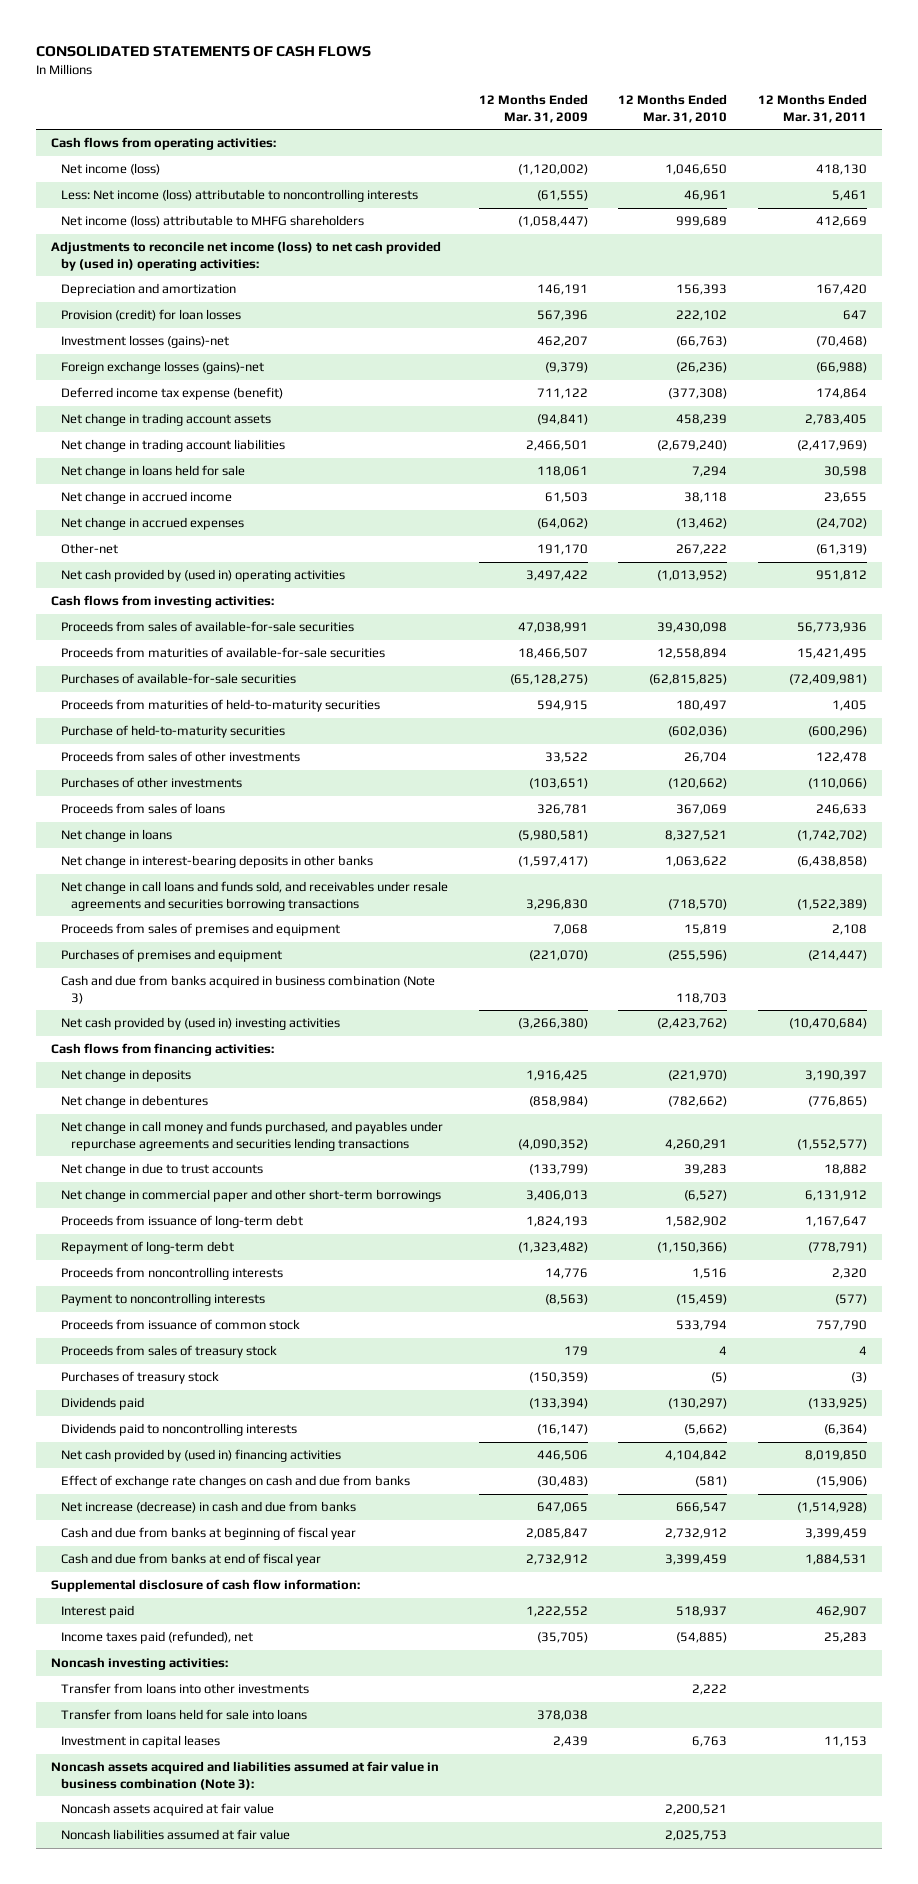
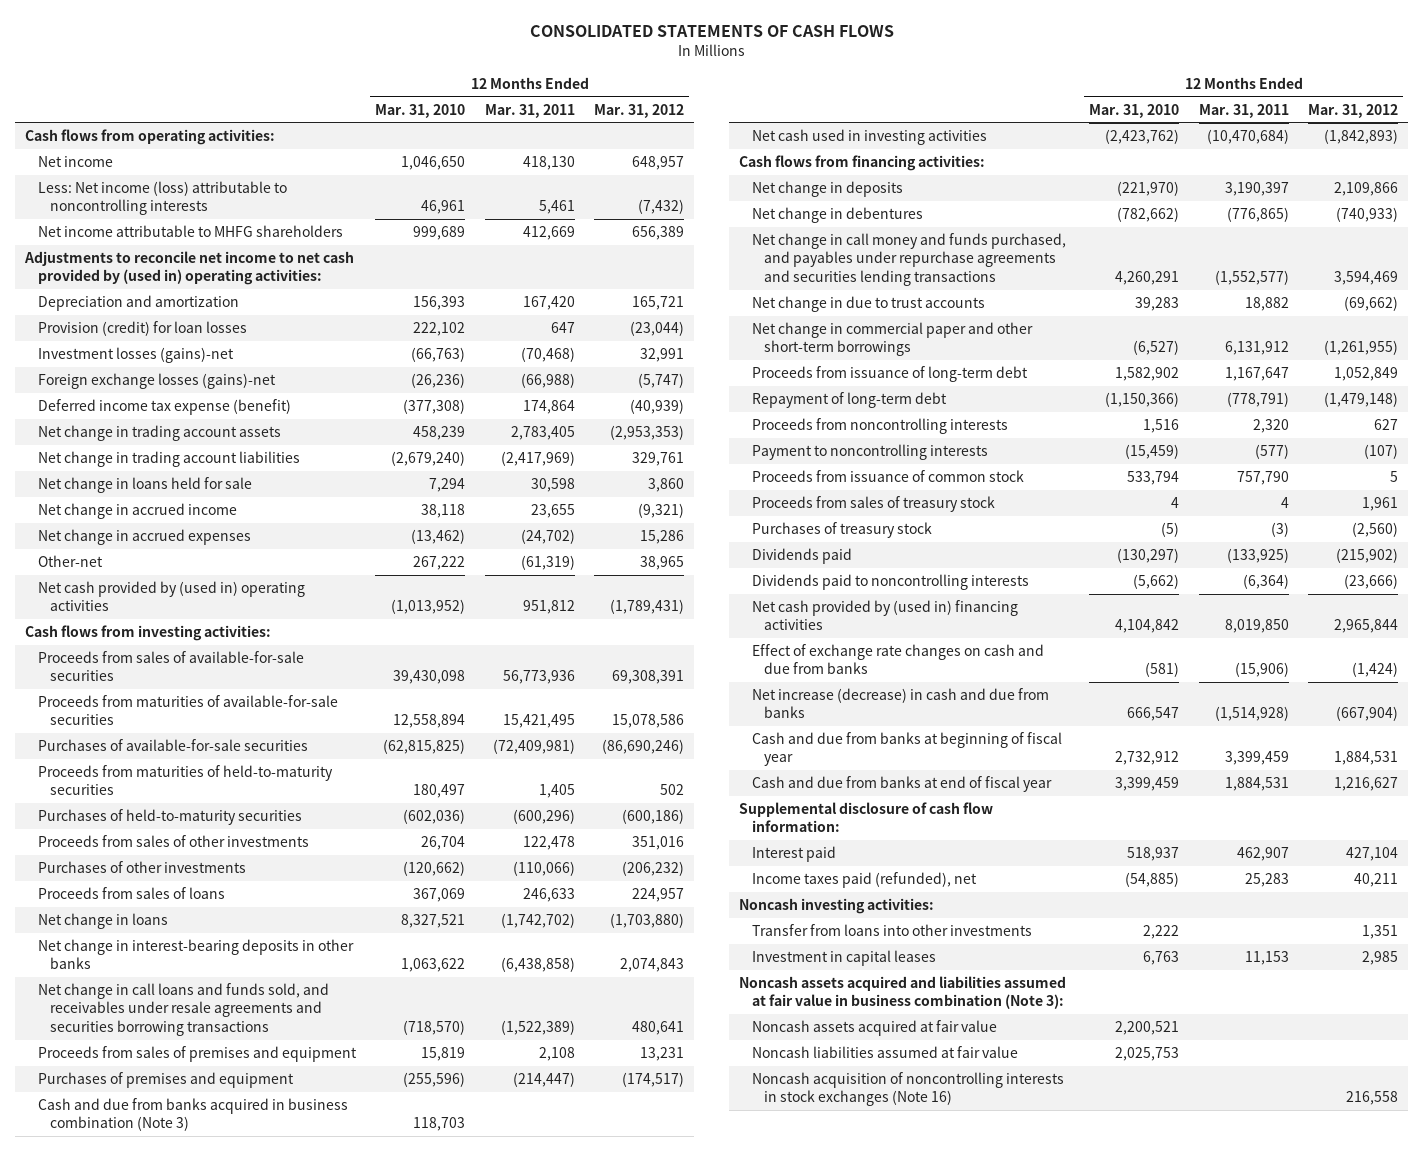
- | 12 Months Ended Mar. 31, 2009 | 12 Months Ended Mar. 31, 2010 | 12 Months Ended Mar. 31, 2011
+ | 12 Months Ended Mar. 31, 2010 | 12 Months Ended Mar. 31, 2011 | 12 Months Ended Mar. 31, 2012
- Net income (loss) | (1,120,002) | 1,046,650 | 418,130
+ Net income | 1,046,650 | 418,130 | 648,957
- Net income (loss) attributable to MHFG shareholders | (1,058,447) | 999,689 | 412,669
- Adjustments to reconcile net income (loss) to net cash provided by (used in) operating activities:
+ Net income attributable to MHFG shareholders | 999,689 | 412,669 | 656,389
+ Adjustments to reconcile net income to net cash provided by (used in) operating activities:
- Purchase of held-to-maturity securities | | (602,036) | (600,296)
+ Purchases of held-to-maturity securities | (602,036) | (600,296) | (600,186)
- Net cash provided by (used in) investing activities | (3,266,380) | (2,423,762) | (10,470,684)
+ Net cash used in investing activities | (2,423,762) | (10,470,684) | (1,842,893)
- Transfer from loans held for sale into loans | 378,038 | |
+ Noncash acquisition of noncontrolling interests in stock exchanges (Note 16) | | | 216,558

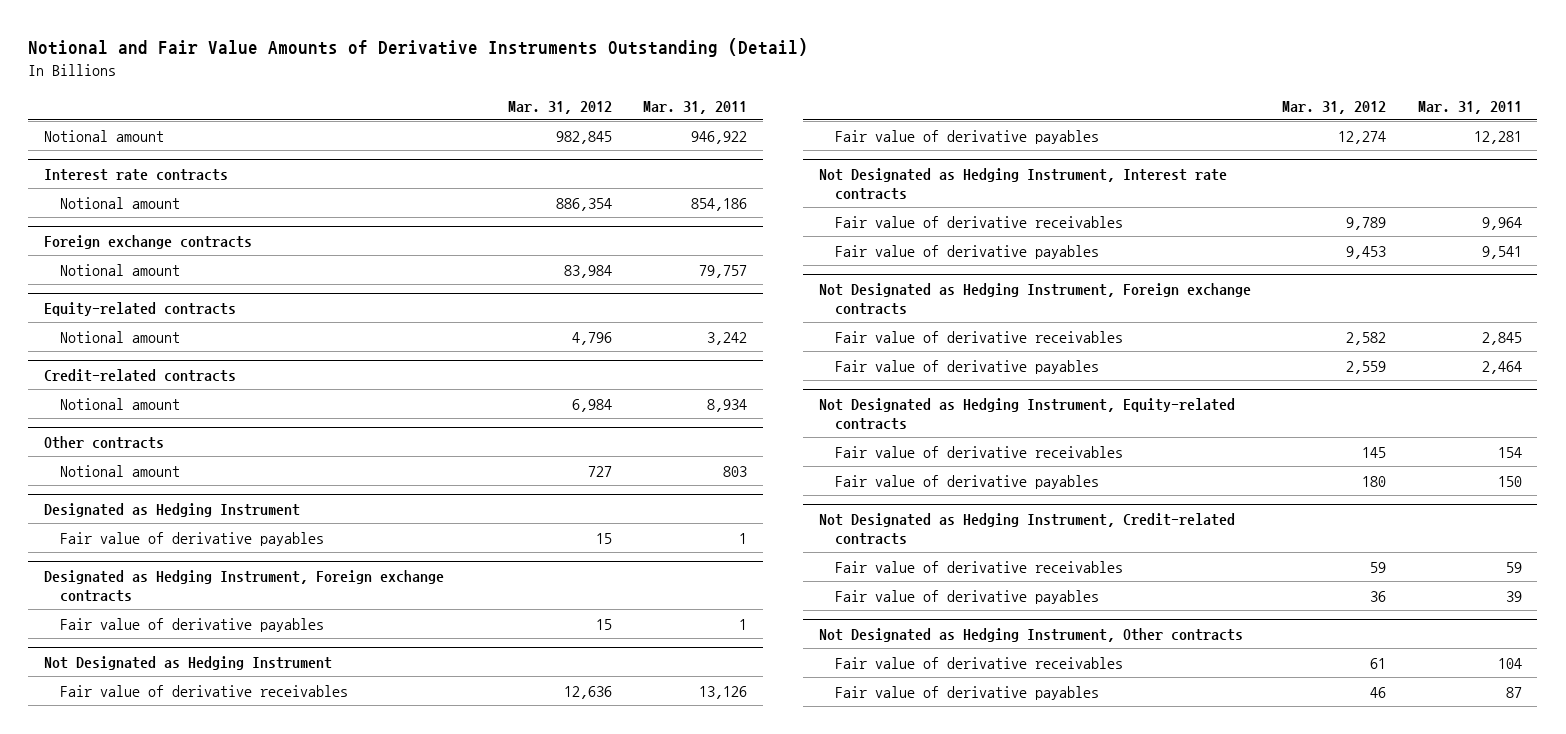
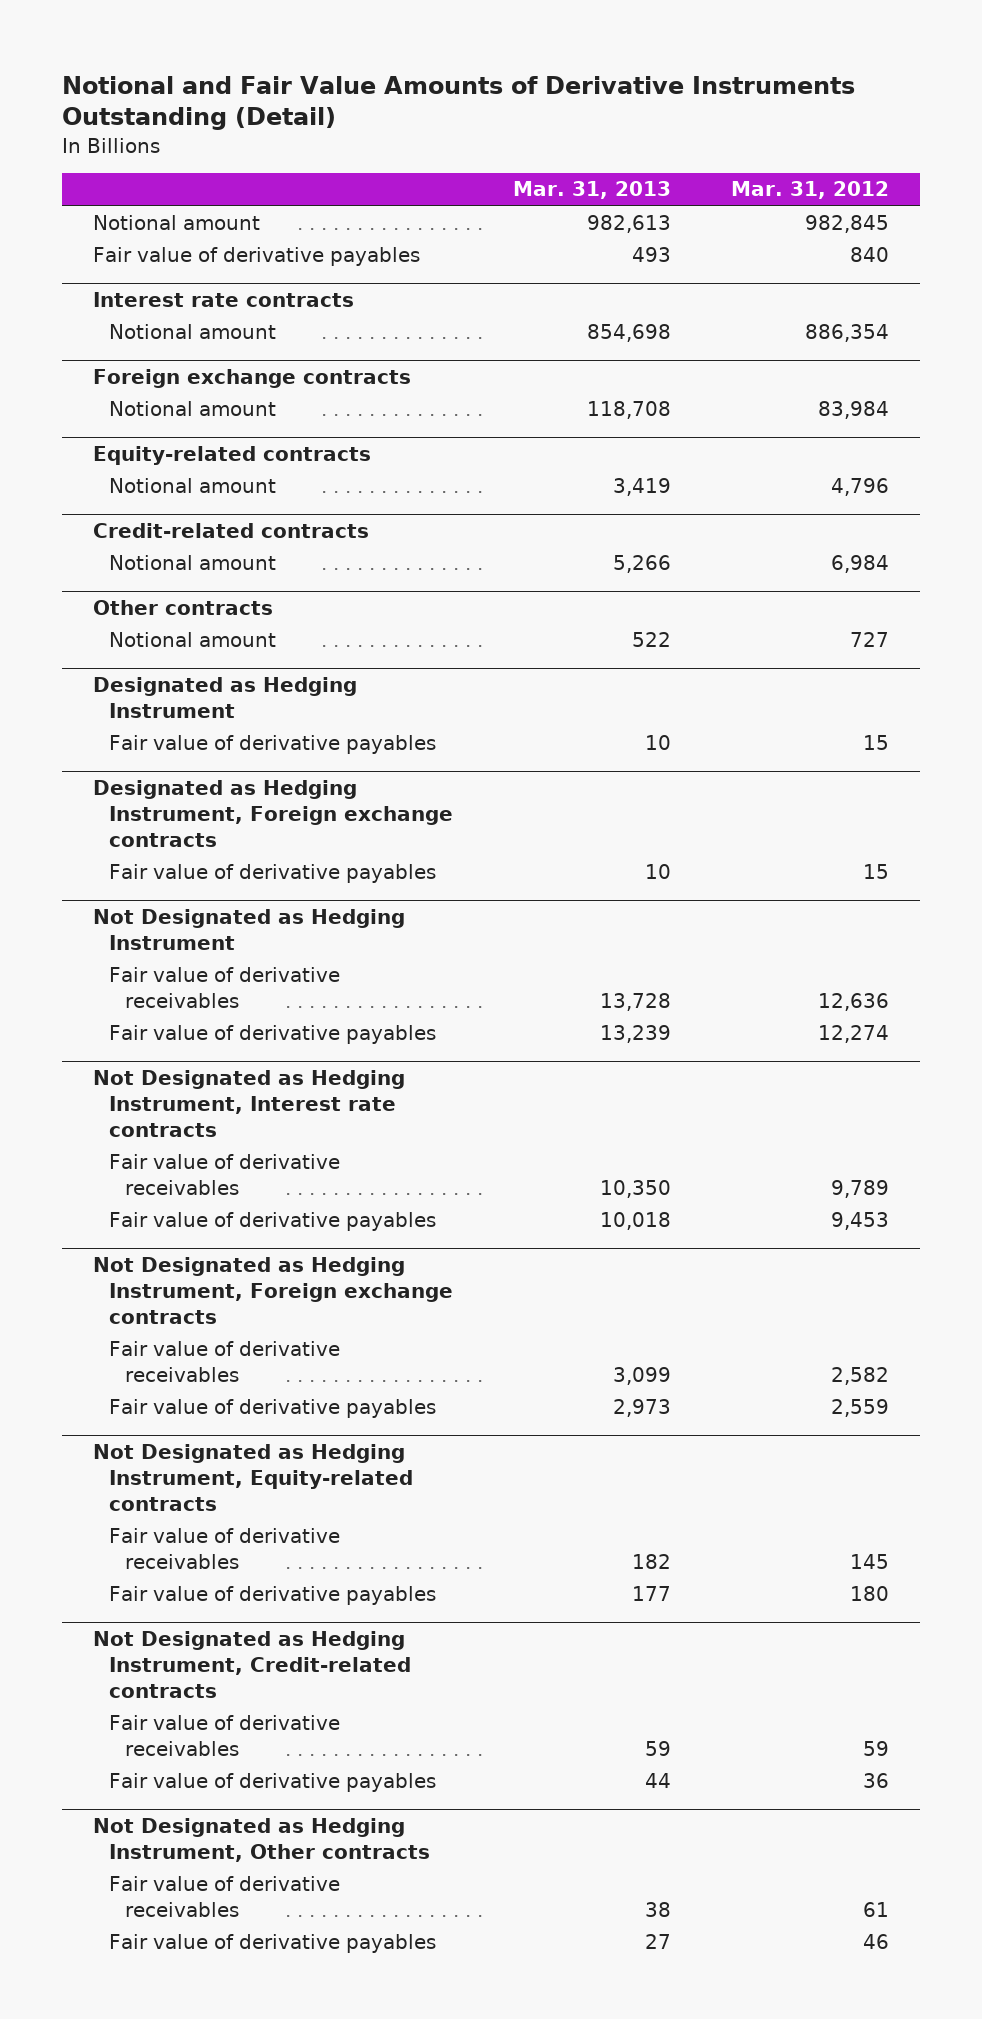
- | Mar. 31, 2012 | Mar. 31, 2011
+ | Mar. 31, 2013 | Mar. 31, 2012
+ Fair value of derivative payables | 493 | 840

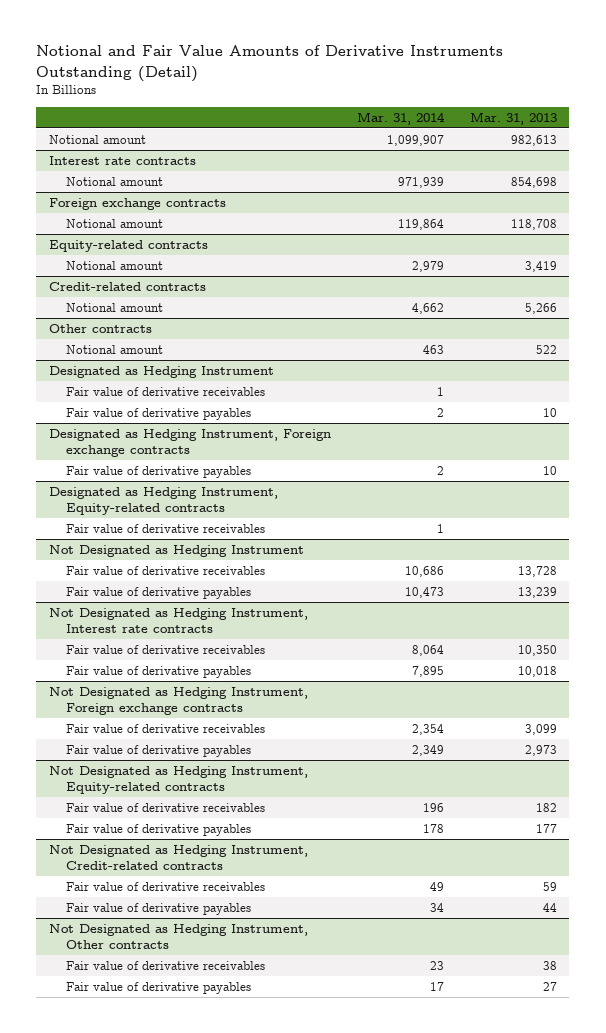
- | Mar. 31, 2013 | Mar. 31, 2012
+ | Mar. 31, 2014 | Mar. 31, 2013
- Fair value of derivative payables | 493 | 840
@ Designated as Hedging Instrument
+ Fair value of derivative receivables | 1 |
+ Designated as Hedging Instrument, Equity-related contracts
+ Fair value of derivative receivables | 1 |

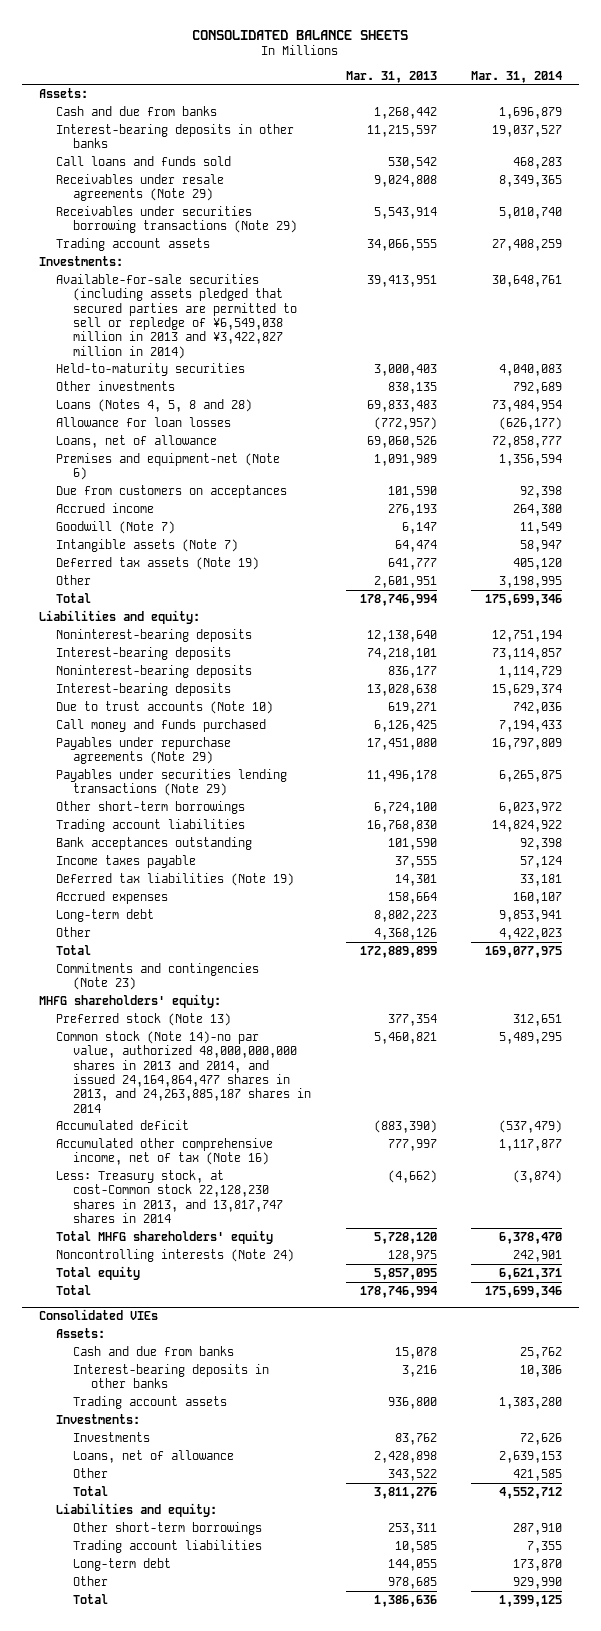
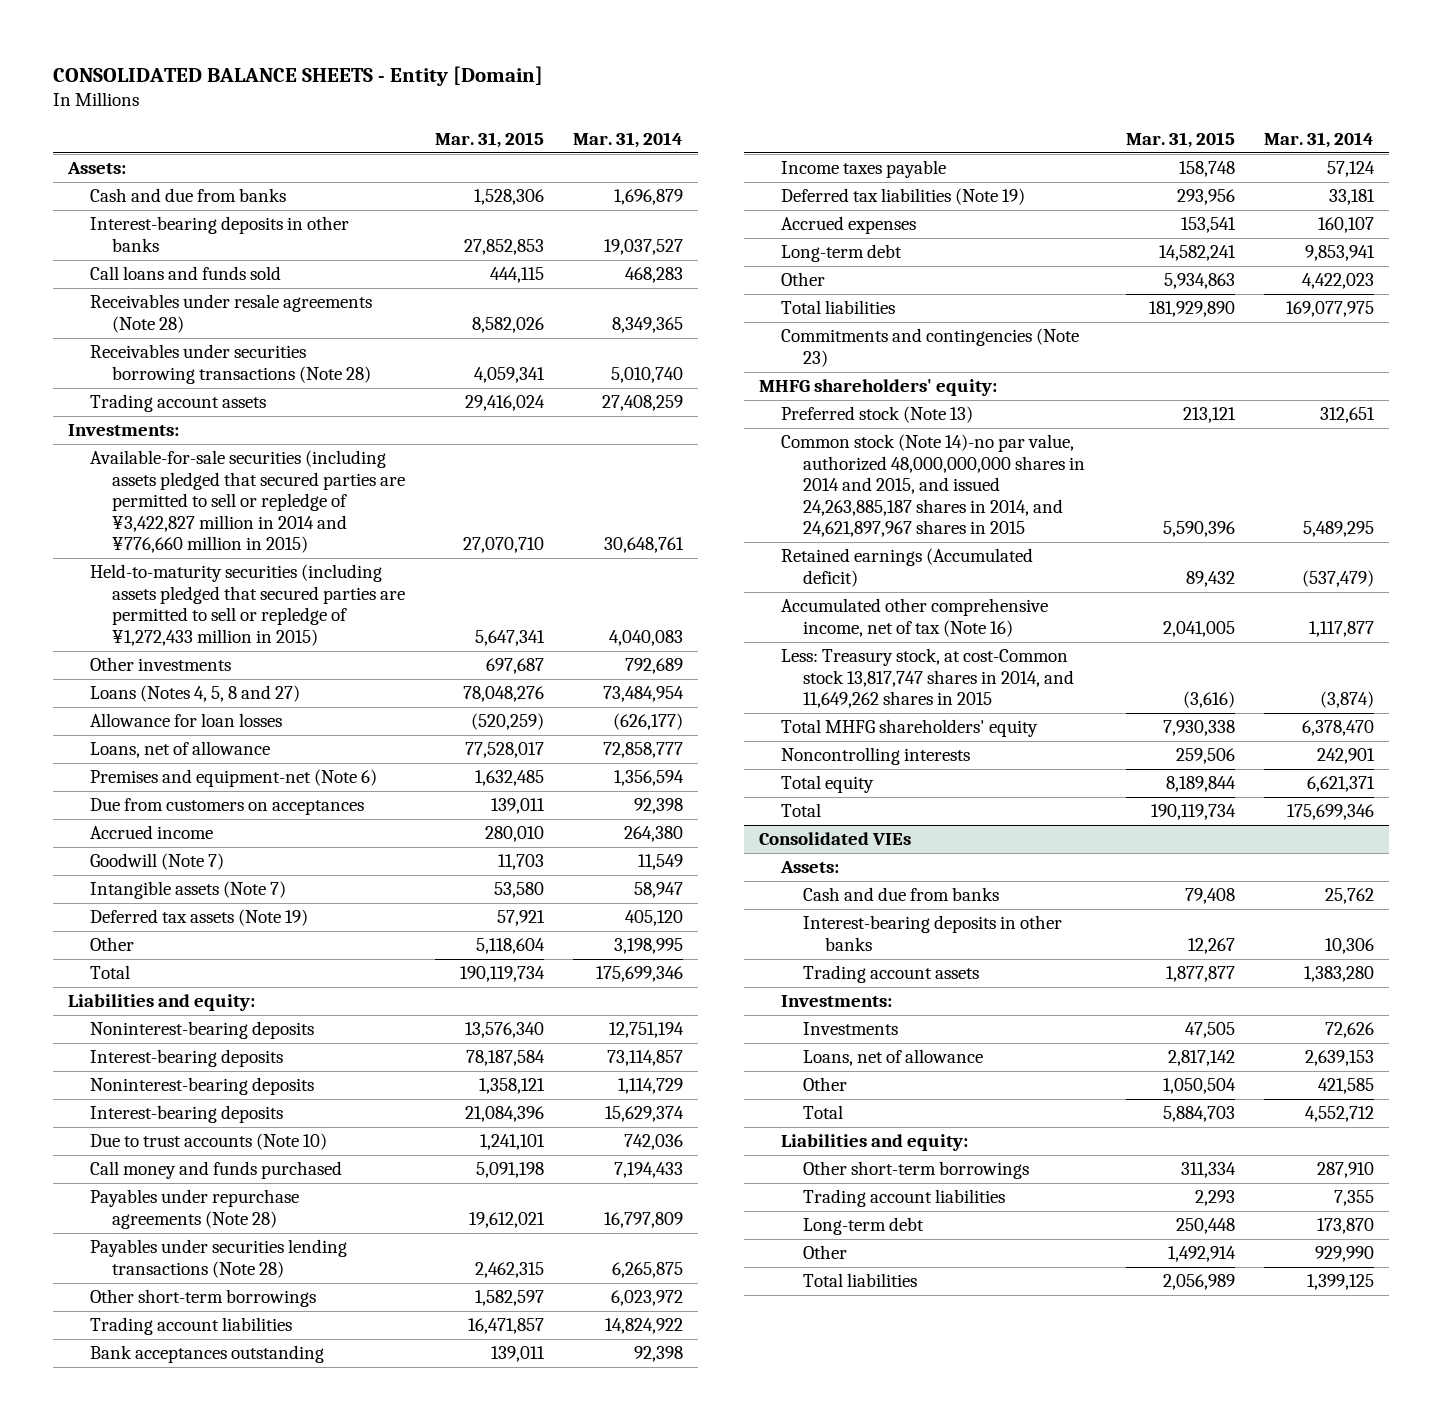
- CONSOLIDATED BALANCE SHEETS
+ CONSOLIDATED BALANCE SHEETS - Entity [Domain]
- | Mar. 31, 2013 | Mar. 31, 2014
+ | Mar. 31, 2015 | Mar. 31, 2014
- Receivables under resale agreements (Note 29) | 9,024,808 | 8,349,365
- Receivables under securities borrowing transactions (Note 29) | 5,543,914 | 5,010,740
+ Receivables under resale agreements (Note 28) | 8,582,026 | 8,349,365
+ Receivables under securities borrowing transactions (Note 28) | 4,059,341 | 5,010,740
- Available-for-sale securities (including assets pledged that secured parties are permitted to sell or repledge of ¥6,549,038 million in 2013 and ¥3,422,827 million in 2014) | 39,413,951 | 30,648,761
- Held-to-maturity securities | 3,000,403 | 4,040,083
+ Available-for-sale securities (including assets pledged that secured parties are permitted to sell or repledge of ¥3,422,827 million in 2014 and ¥776,660 million in 2015) | 27,070,710 | 30,648,761
+ Held-to-maturity securities (including assets pledged that secured parties are permitted to sell or repledge of ¥1,272,433 million in 2015) | 5,647,341 | 4,040,083
- Loans (Notes 4, 5, 8 and 28) | 69,833,483 | 73,484,954
+ Loans (Notes 4, 5, 8 and 27) | 78,048,276 | 73,484,954
- Payables under repurchase agreements (Note 29) | 17,451,080 | 16,797,809
- Payables under securities lending transactions (Note 29) | 11,496,178 | 6,265,875
+ Payables under repurchase agreements (Note 28) | 19,612,021 | 16,797,809
+ Payables under securities lending transactions (Note 28) | 2,462,315 | 6,265,875
- Total | 172,889,899 | 169,077,975
+ Total liabilities | 181,929,890 | 169,077,975
- Common stock (Note 14)-no par value, authorized 48,000,000,000 shares in 2013 and 2014, and issued 24,164,864,477 shares in 2013, and 24,263,885,187 shares in 2014 | 5,460,821 | 5,489,295
- Accumulated deficit | (883,390) | (537,479)
+ Common stock (Note 14)-no par value, authorized 48,000,000,000 shares in 2014 and 2015, and issued 24,263,885,187 shares in 2014, and 24,621,897,967 shares in 2015 | 5,590,396 | 5,489,295
+ Retained earnings (Accumulated deficit) | 89,432 | (537,479)
- Less: Treasury stock, at cost-Common stock 22,128,230 shares in 2013, and 13,817,747 shares in 2014 | (4,662) | (3,874)
+ Less: Treasury stock, at cost-Common stock 13,817,747 shares in 2014, and 11,649,262 shares in 2015 | (3,616) | (3,874)
- Noncontrolling interests (Note 24) | 128,975 | 242,901
+ Noncontrolling interests | 259,506 | 242,901
@ Consolidated VIEs
- Total | 1,386,636 | 1,399,125
+ Total liabilities | 2,056,989 | 1,399,125

